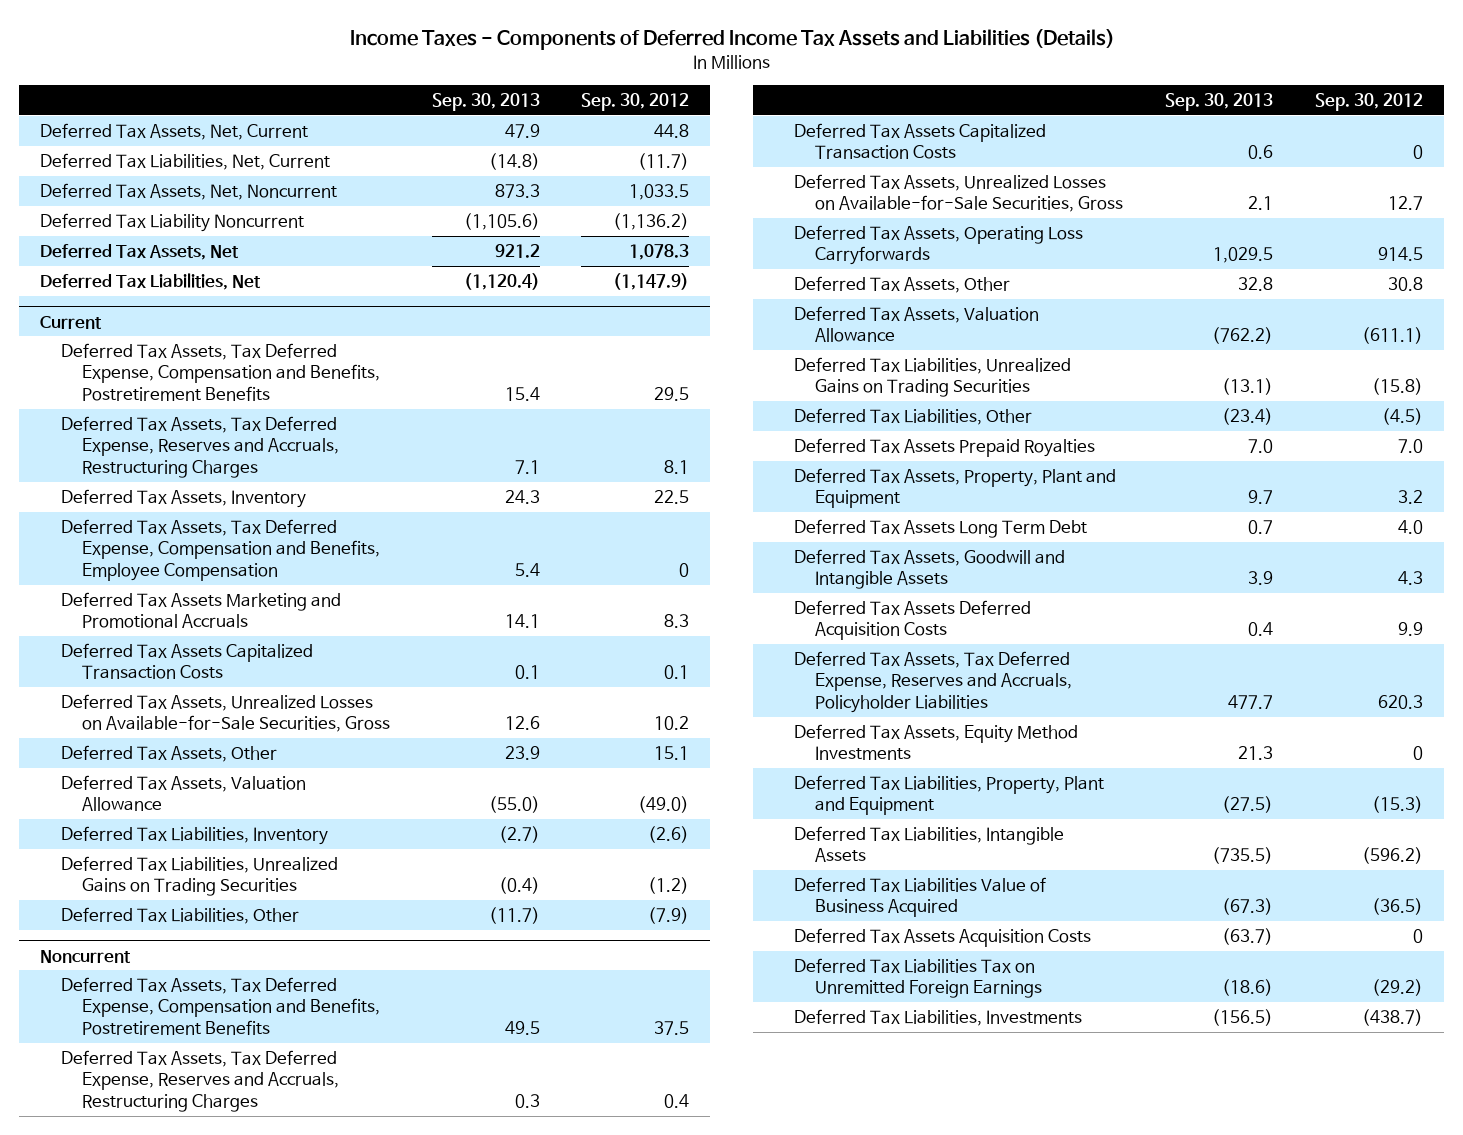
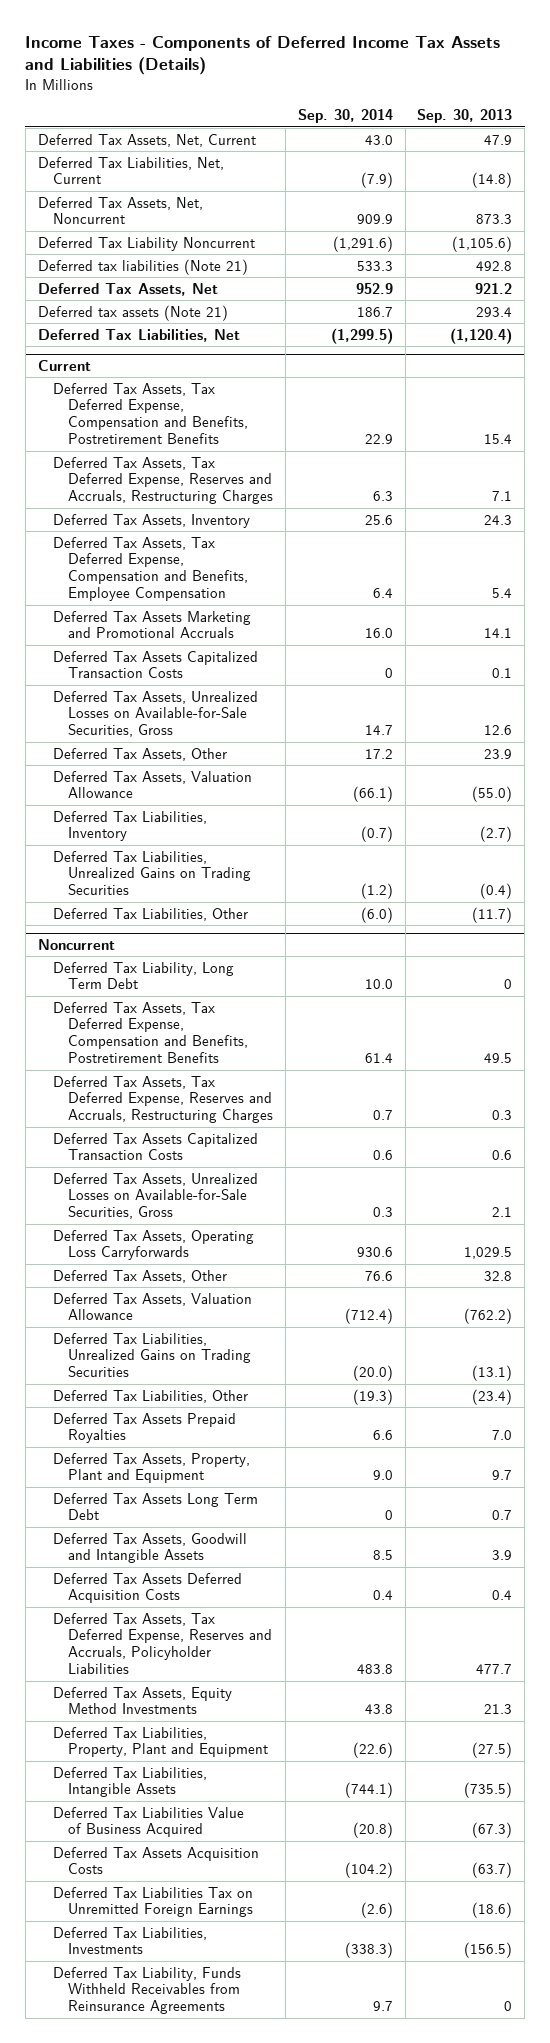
- | Sep. 30, 2013 | Sep. 30, 2012
+ | Sep. 30, 2014 | Sep. 30, 2013
+ Deferred tax liabilities (Note 21) | 533.3 | 492.8
+ Deferred tax assets (Note 21) | 186.7 | 293.4
@ Noncurrent
+ Deferred Tax Liability, Long Term Debt | 10.0 | 0
+ Deferred Tax Liability, Funds Withheld Receivables from Reinsurance Agreements | 9.7 | 0

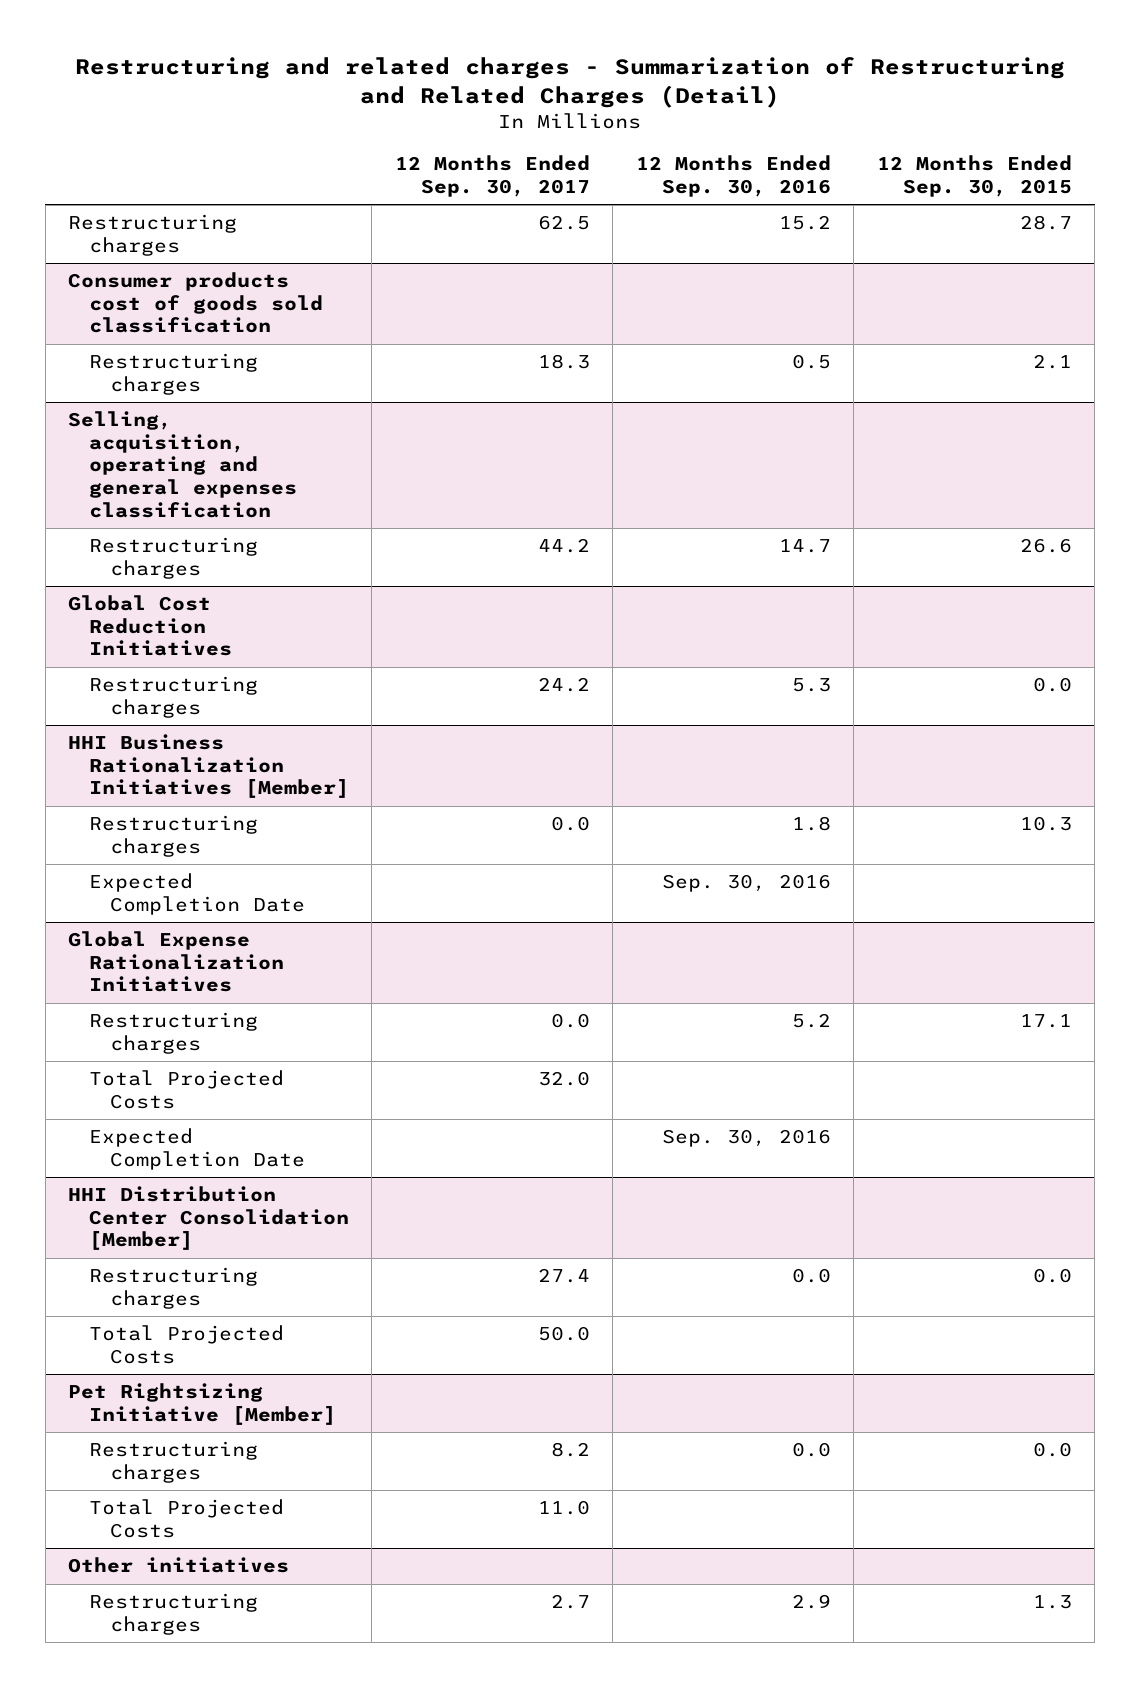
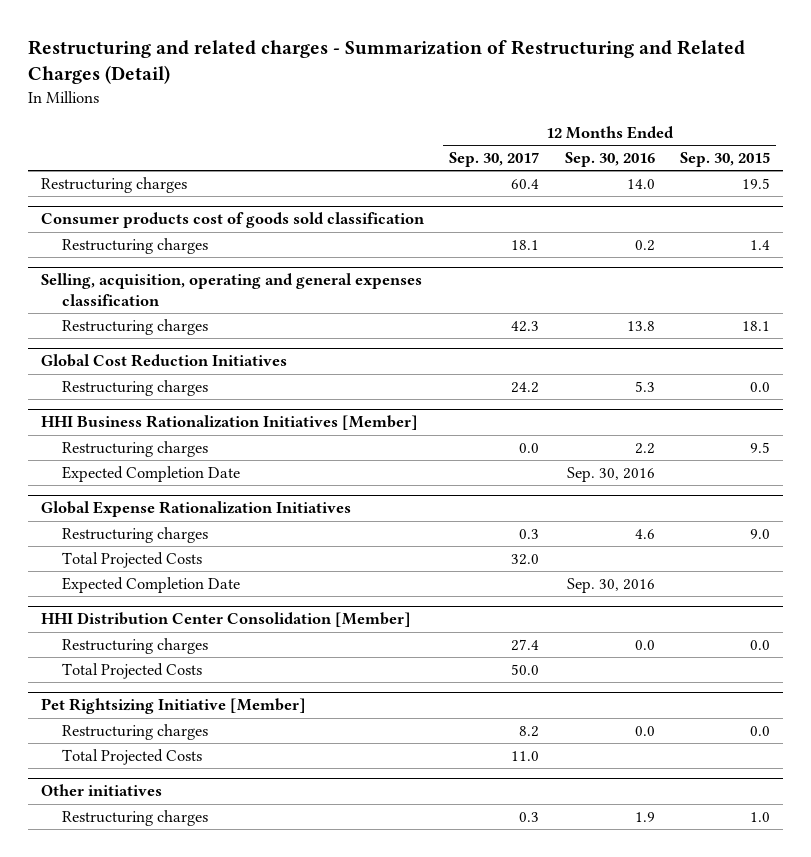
- Restructuring charges | 62.5 | 15.2 | 28.7
+ Restructuring charges | 60.4 | 14.0 | 19.5
@ Consumer products cost of goods sold classification
- Restructuring charges | 18.3 | 0.5 | 2.1
+ Restructuring charges | 18.1 | 0.2 | 1.4
@ Selling, acquisition, operating and general expenses classification
- Restructuring charges | 44.2 | 14.7 | 26.6
+ Restructuring charges | 42.3 | 13.8 | 18.1
@ HHI Business Rationalization Initiatives [Member]
- Restructuring charges | 0.0 | 1.8 | 10.3
+ Restructuring charges | 0.0 | 2.2 | 9.5
@ Global Expense Rationalization Initiatives
- Restructuring charges | 0.0 | 5.2 | 17.1
+ Restructuring charges | 0.3 | 4.6 | 9.0
@ Other initiatives
- Restructuring charges | 2.7 | 2.9 | 1.3
+ Restructuring charges | 0.3 | 1.9 | 1.0

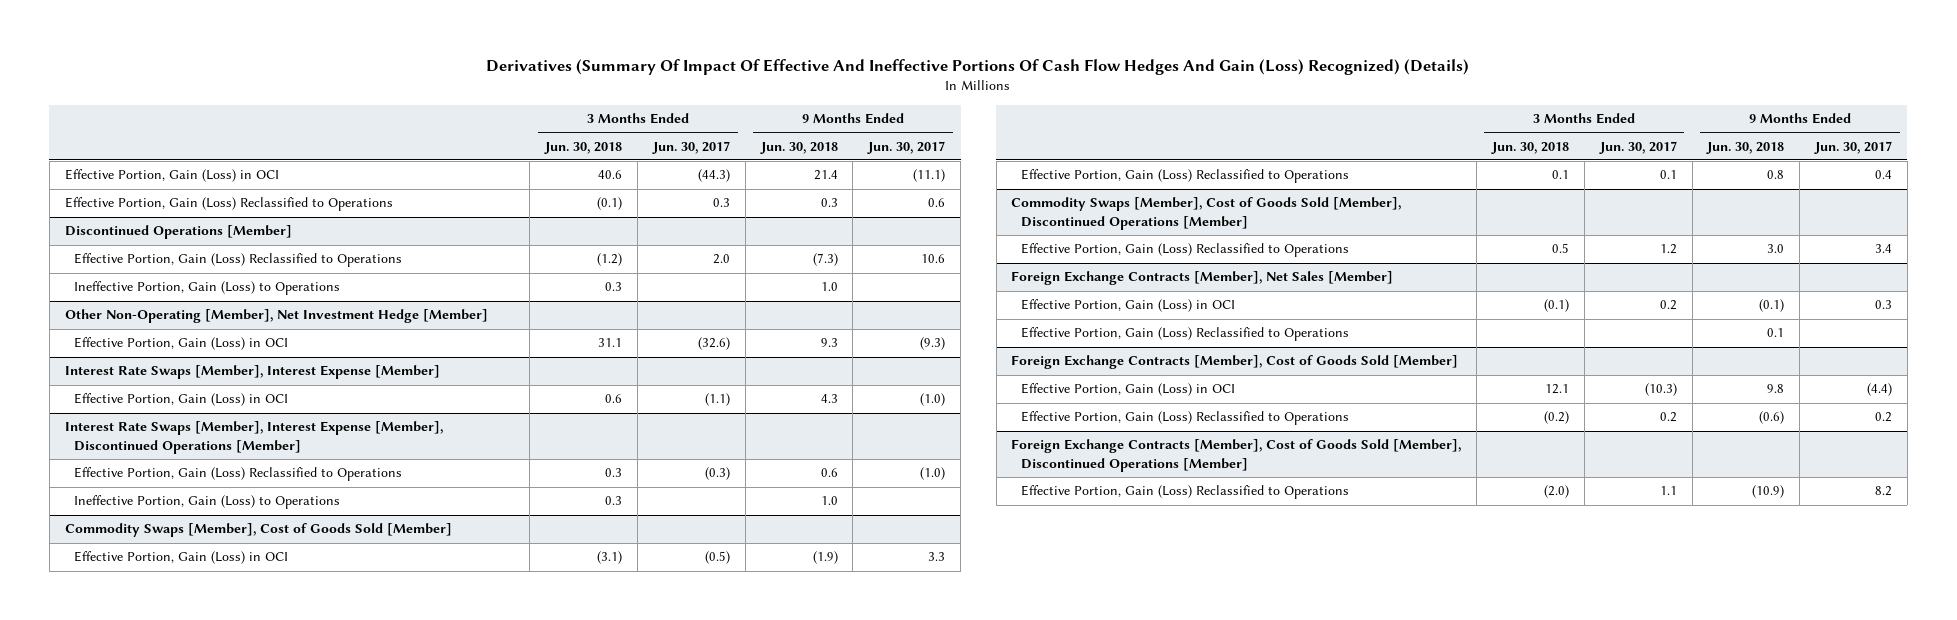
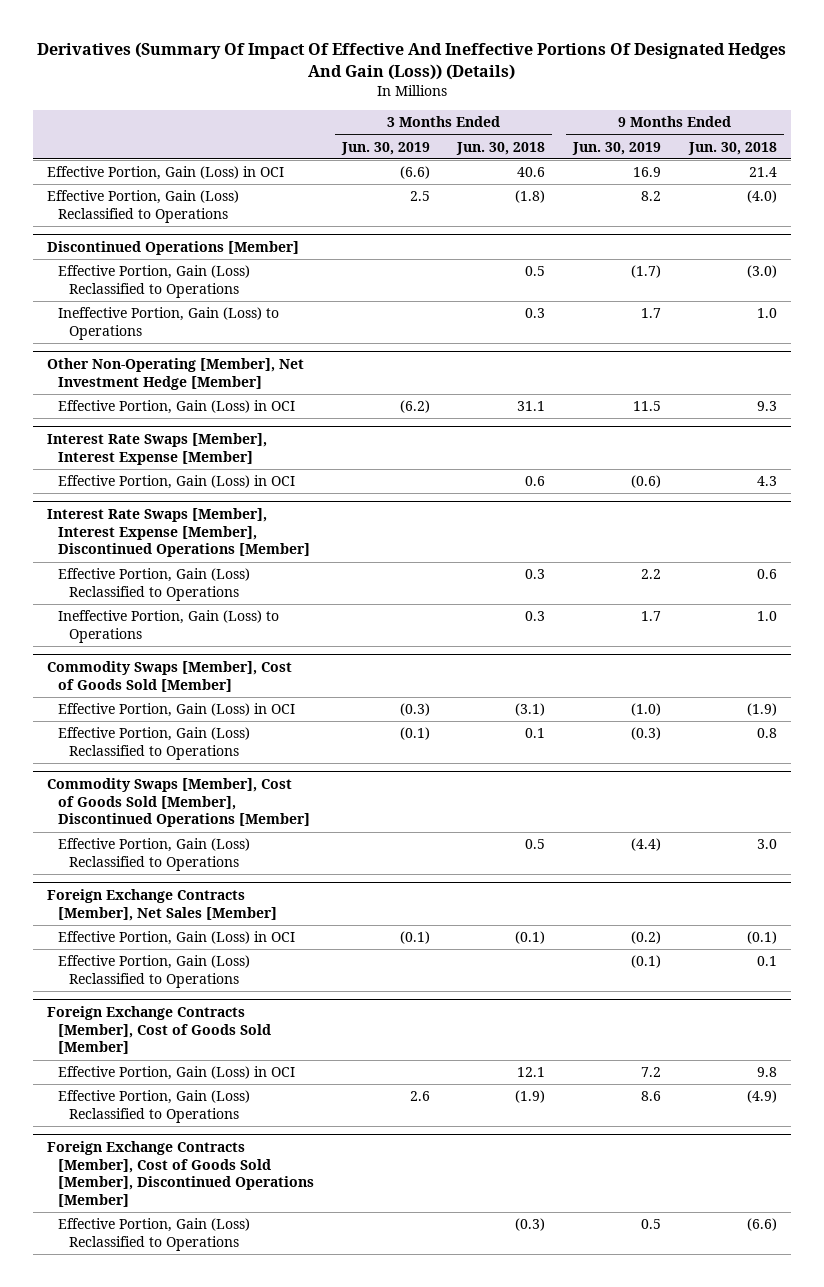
- Derivatives (Summary Of Impact Of Effective And Ineffective Portions Of Cash Flow Hedges And Gain (Loss) Recognized) (Details)
+ Derivatives (Summary Of Impact Of Effective And Ineffective Portions Of Designated Hedges And Gain (Loss)) (Details)
- | 3 Months Ended Jun. 30, 2018 | 3 Months Ended Jun. 30, 2017 | 9 Months Ended Jun. 30, 2018 | 9 Months Ended Jun. 30, 2017
+ | 3 Months Ended Jun. 30, 2019 | 3 Months Ended Jun. 30, 2018 | 9 Months Ended Jun. 30, 2019 | 9 Months Ended Jun. 30, 2018
- Effective Portion, Gain (Loss) Reclassified to Operations | (0.1) | 0.3 | 0.3 | 0.6
+ Effective Portion, Gain (Loss) Reclassified to Operations | 2.5 | (1.8) | 8.2 | (4.0)
@ Discontinued Operations [Member]
- Effective Portion, Gain (Loss) Reclassified to Operations | (1.2) | 2.0 | (7.3) | 10.6
+ Effective Portion, Gain (Loss) Reclassified to Operations | | 0.5 | (1.7) | (3.0)
@ Foreign Exchange Contracts [Member], Cost of Goods Sold [Member]
- Effective Portion, Gain (Loss) Reclassified to Operations | (0.2) | 0.2 | (0.6) | 0.2
+ Effective Portion, Gain (Loss) Reclassified to Operations | 2.6 | (1.9) | 8.6 | (4.9)
@ Foreign Exchange Contracts [Member], Cost of Goods Sold [Member], Discontinued Operations [Member]
- Effective Portion, Gain (Loss) Reclassified to Operations | (2.0) | 1.1 | (10.9) | 8.2
+ Effective Portion, Gain (Loss) Reclassified to Operations | | (0.3) | 0.5 | (6.6)

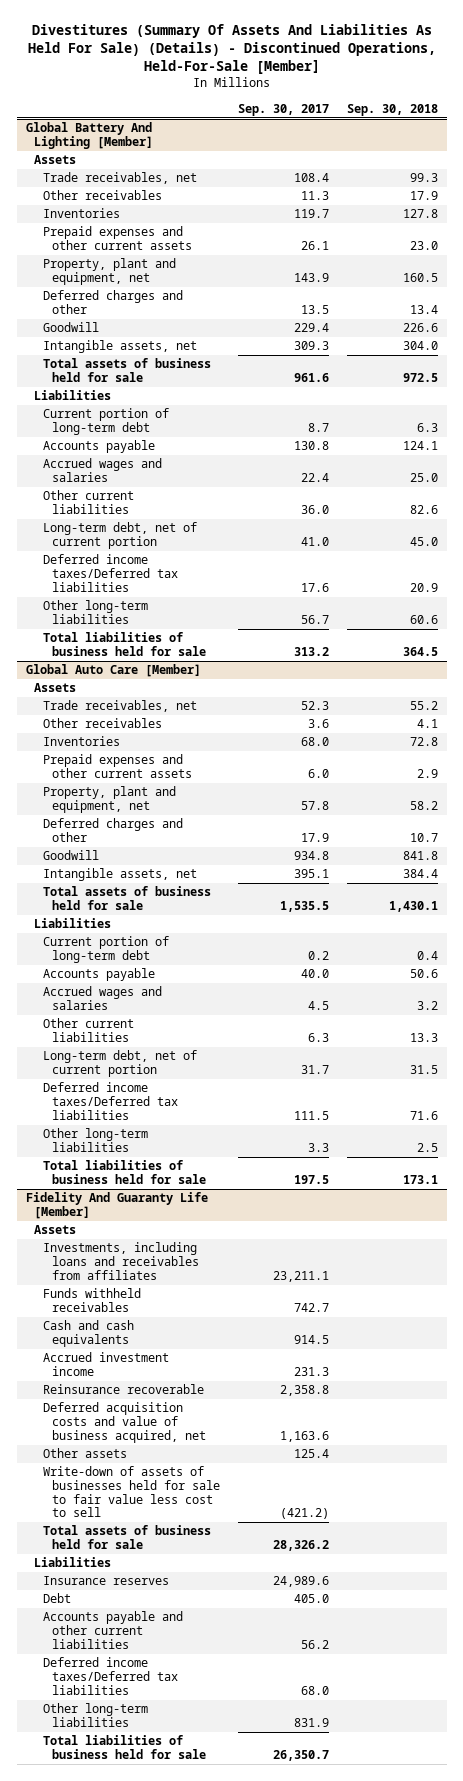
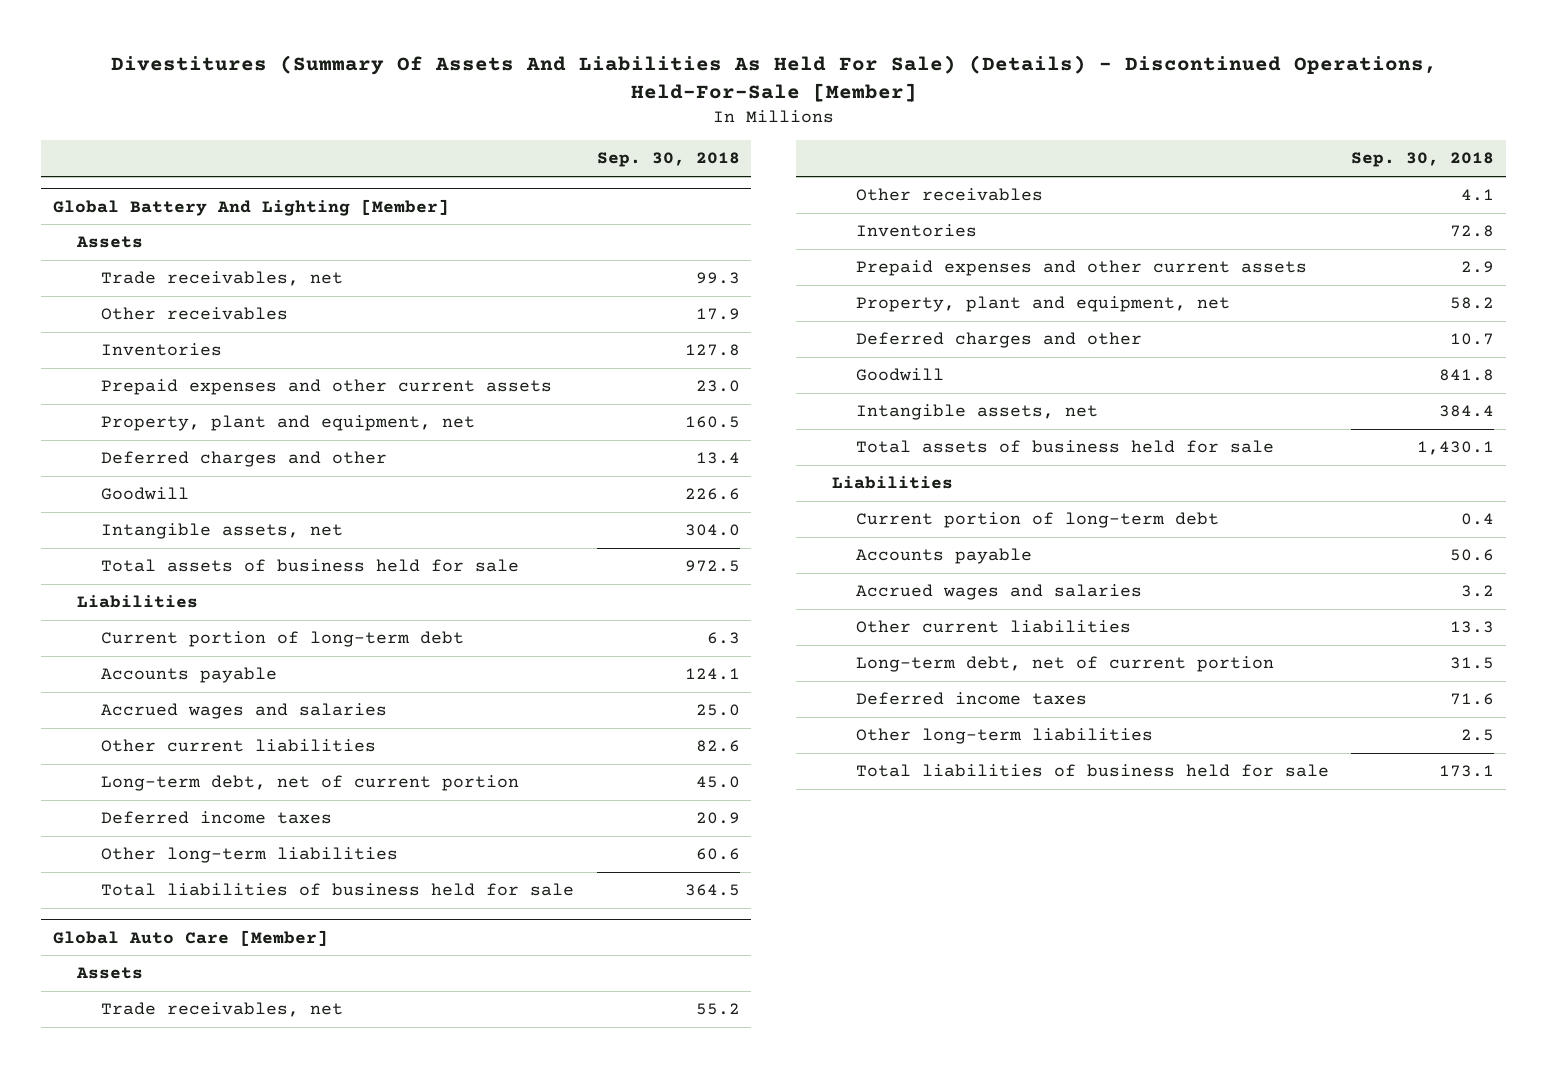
- | Sep. 30, 2017 | Sep. 30, 2018
+ | Sep. 30, 2018
@ Global Battery And Lighting [Member]
- Deferred income taxes/Deferred tax liabilities | 17.6 | 20.9
+ Deferred income taxes | 20.9
@ Global Auto Care [Member]
- Deferred income taxes/Deferred tax liabilities | 111.5 | 71.6
+ Deferred income taxes | 71.6
- Fidelity And Guaranty Life [Member]
- Assets
- Investments, including loans and receivables from affiliates | 23,211.1 |
- Funds withheld receivables | 742.7 |
- Cash and cash equivalents | 914.5 |
- Accrued investment income | 231.3 |
- Reinsurance recoverable | 2,358.8 |
- Deferred acquisition costs and value of business acquired, net | 1,163.6 |
- Other assets | 125.4 |
- Write-down of assets of businesses held for sale to fair value less cost to sell | (421.2) |
- Total assets of business held for sale | 28,326.2 |
- Liabilities
- Insurance reserves | 24,989.6 |
- Debt | 405.0 |
- Accounts payable and other current liabilities | 56.2 |
- Deferred income taxes/Deferred tax liabilities | 68.0 |
- Other long-term liabilities | 831.9 |
- Total liabilities of business held for sale | 26,350.7 |

